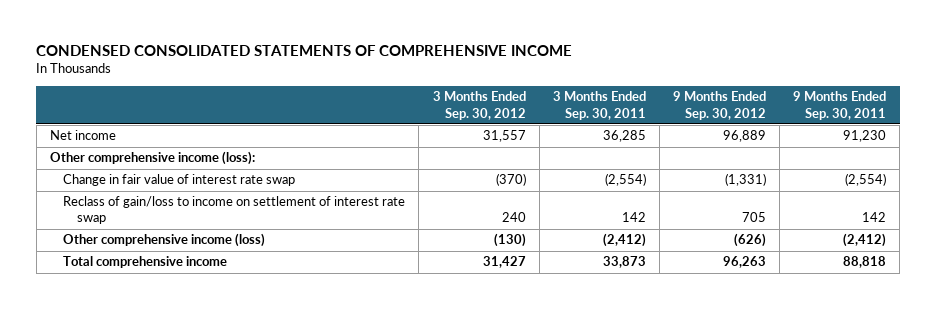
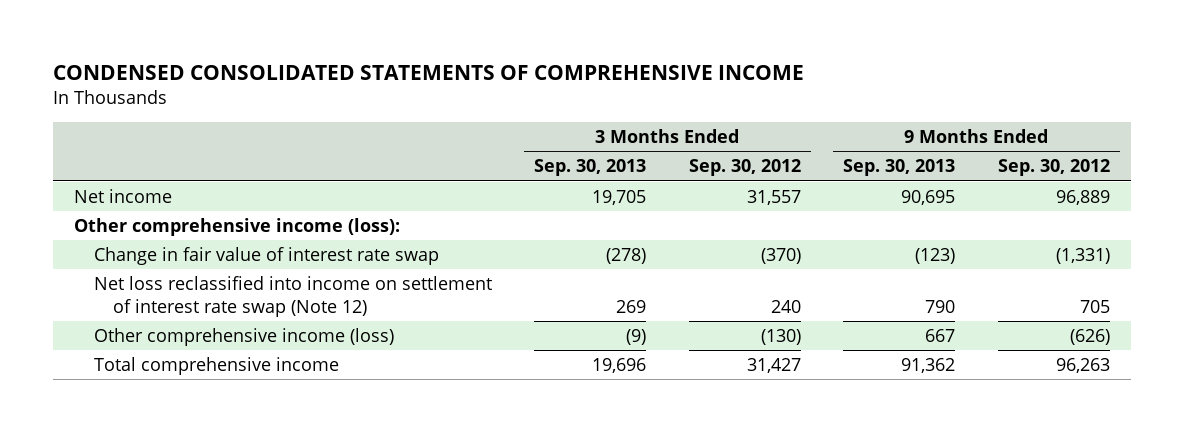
- | 3 Months Ended Sep. 30, 2012 | 3 Months Ended Sep. 30, 2011 | 9 Months Ended Sep. 30, 2012 | 9 Months Ended Sep. 30, 2011
+ | 3 Months Ended Sep. 30, 2013 | 3 Months Ended Sep. 30, 2012 | 9 Months Ended Sep. 30, 2013 | 9 Months Ended Sep. 30, 2012
- Reclass of gain/loss to income on settlement of interest rate swap | 240 | 142 | 705 | 142
+ Net loss reclassified into income on settlement of interest rate swap (Note 12) | 269 | 240 | 790 | 705

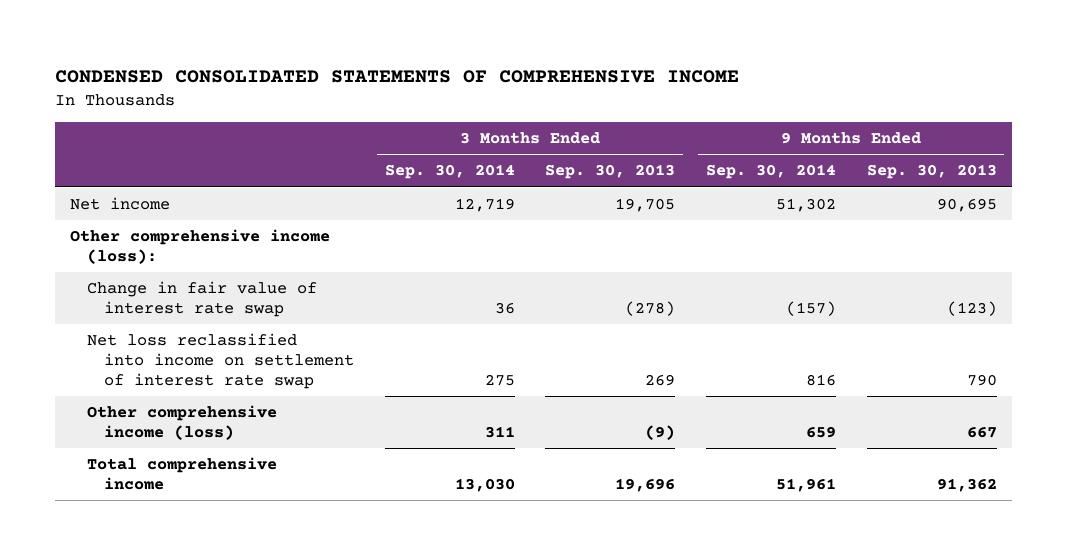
- | 3 Months Ended Sep. 30, 2013 | 3 Months Ended Sep. 30, 2012 | 9 Months Ended Sep. 30, 2013 | 9 Months Ended Sep. 30, 2012
+ | 3 Months Ended Sep. 30, 2014 | 3 Months Ended Sep. 30, 2013 | 9 Months Ended Sep. 30, 2014 | 9 Months Ended Sep. 30, 2013
- Net loss reclassified into income on settlement of interest rate swap (Note 12) | 269 | 240 | 790 | 705
+ Net loss reclassified into income on settlement of interest rate swap | 275 | 269 | 816 | 790

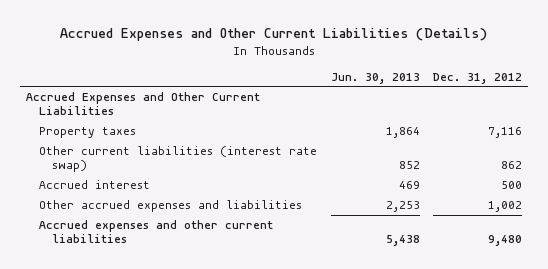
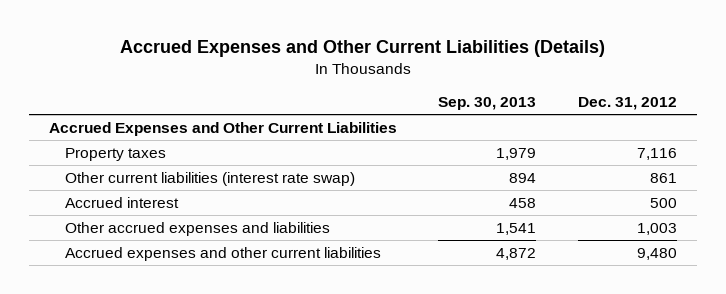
- | Jun. 30, 2013 | Dec. 31, 2012
+ | Sep. 30, 2013 | Dec. 31, 2012
- Other current liabilities (interest rate swap) | 852 | 862
+ Other current liabilities (interest rate swap) | 894 | 861
- Other accrued expenses and liabilities | 2,253 | 1,002
+ Other accrued expenses and liabilities | 1,541 | 1,003

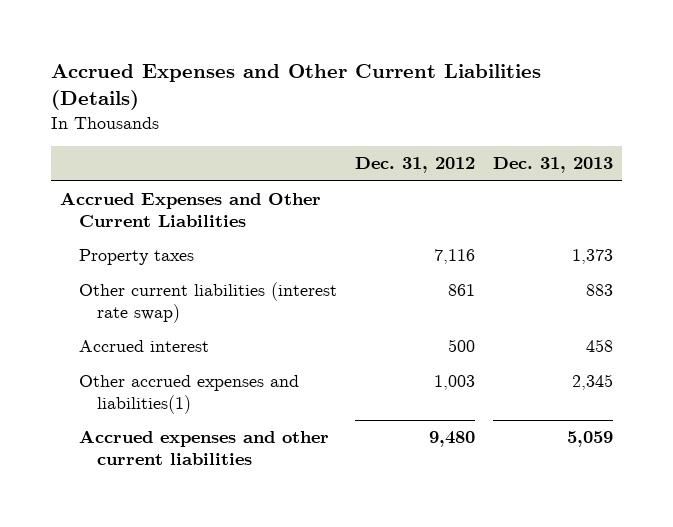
- | Sep. 30, 2013 | Dec. 31, 2012
+ | Dec. 31, 2012 | Dec. 31, 2013
- Other accrued expenses and liabilities | 1,541 | 1,003
+ Other accrued expenses and liabilities(1) | 1,003 | 2,345

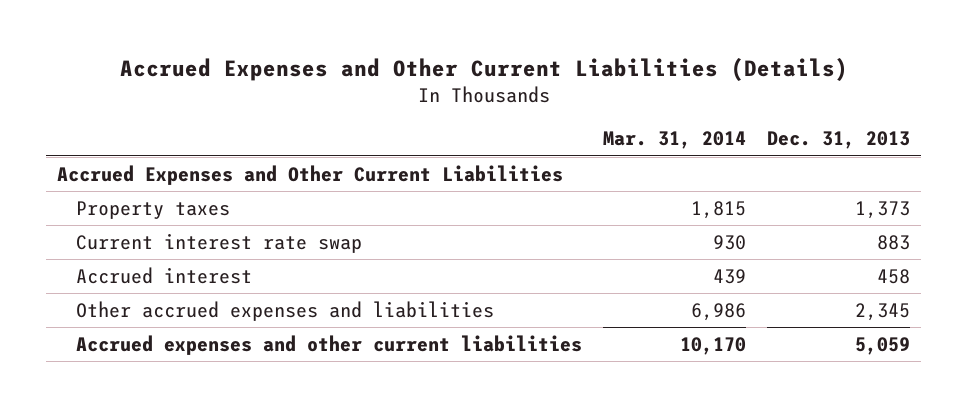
- | Dec. 31, 2012 | Dec. 31, 2013
+ | Mar. 31, 2014 | Dec. 31, 2013
- Other current liabilities (interest rate swap) | 861 | 883
+ Current interest rate swap | 930 | 883
- Other accrued expenses and liabilities(1) | 1,003 | 2,345
+ Other accrued expenses and liabilities | 6,986 | 2,345

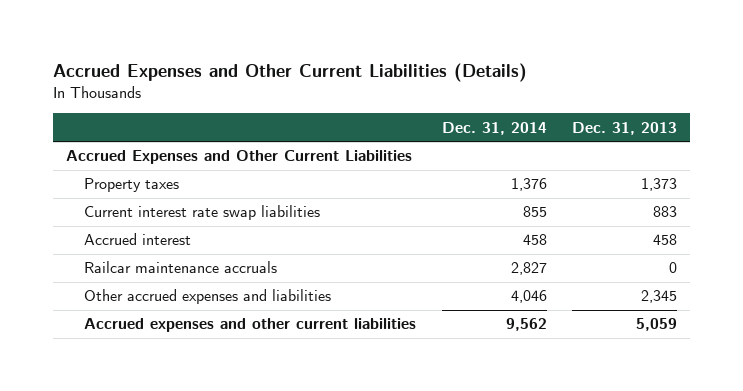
- | Mar. 31, 2014 | Dec. 31, 2013
+ | Dec. 31, 2014 | Dec. 31, 2013
- Current interest rate swap | 930 | 883
+ Current interest rate swap liabilities | 855 | 883
+ Railcar maintenance accruals | 2,827 | 0

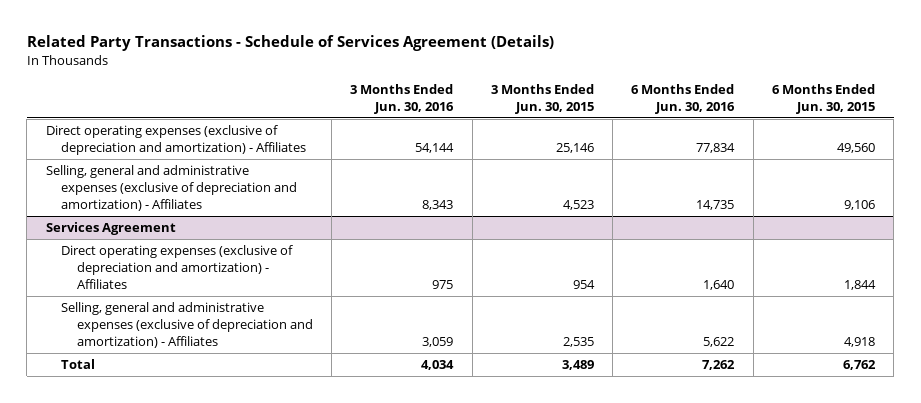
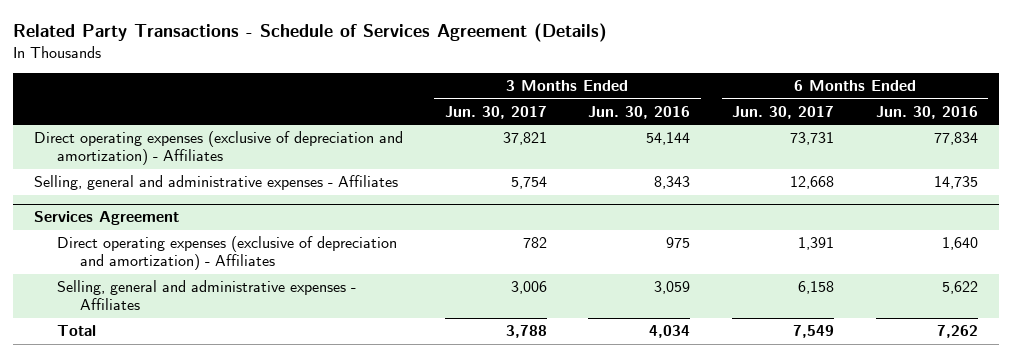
- | 3 Months Ended Jun. 30, 2016 | 3 Months Ended Jun. 30, 2015 | 6 Months Ended Jun. 30, 2016 | 6 Months Ended Jun. 30, 2015
+ | 3 Months Ended Jun. 30, 2017 | 3 Months Ended Jun. 30, 2016 | 6 Months Ended Jun. 30, 2017 | 6 Months Ended Jun. 30, 2016
- Selling, general and administrative expenses (exclusive of depreciation and amortization) - Affiliates | 8,343 | 4,523 | 14,735 | 9,106
+ Selling, general and administrative expenses - Affiliates | 5,754 | 8,343 | 12,668 | 14,735
@ Services Agreement
- Selling, general and administrative expenses (exclusive of depreciation and amortization) - Affiliates | 3,059 | 2,535 | 5,622 | 4,918
+ Selling, general and administrative expenses - Affiliates | 3,006 | 3,059 | 6,158 | 5,622

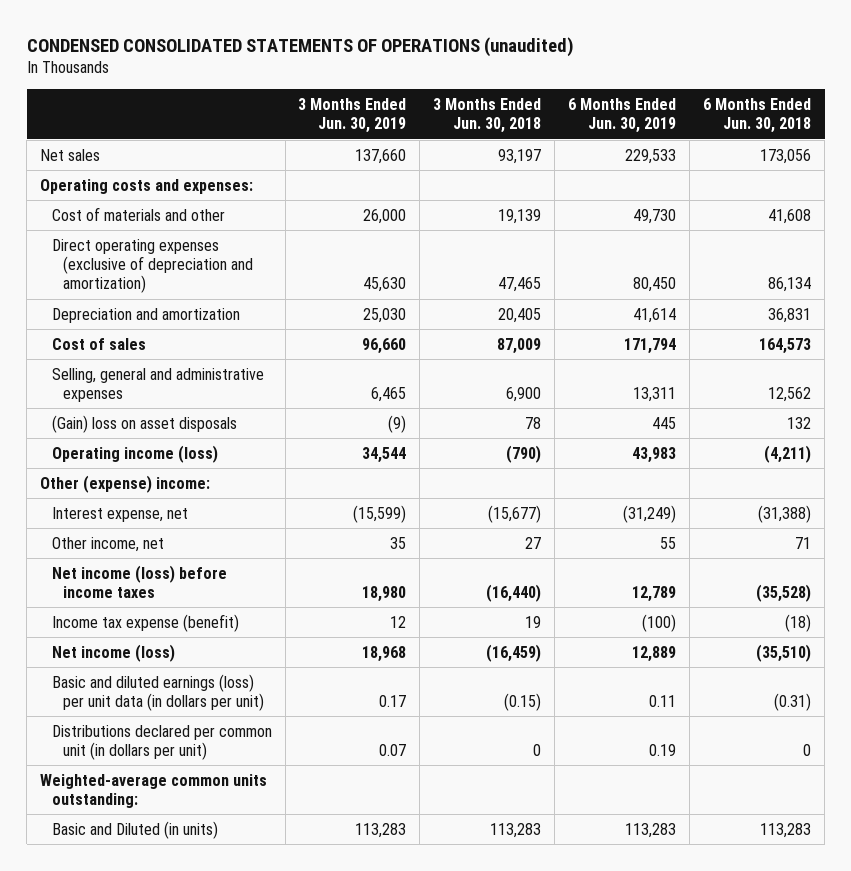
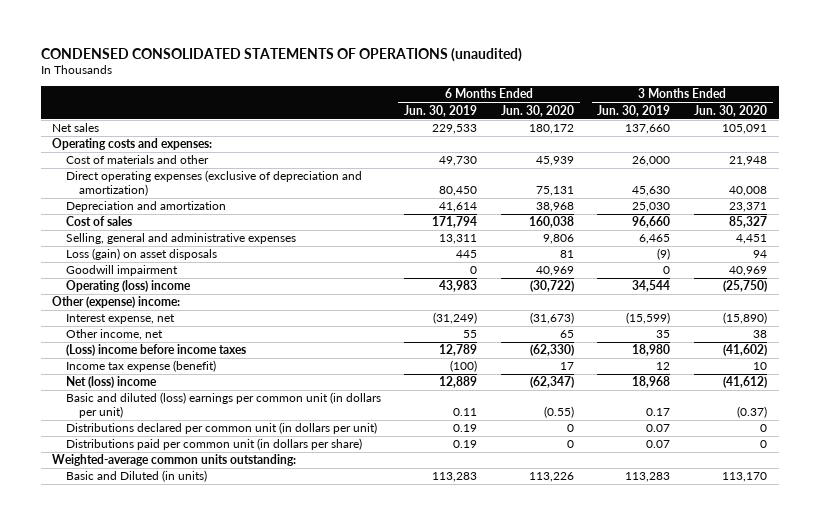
- | 3 Months Ended Jun. 30, 2019 | 3 Months Ended Jun. 30, 2018 | 6 Months Ended Jun. 30, 2019 | 6 Months Ended Jun. 30, 2018
+ | 6 Months Ended Jun. 30, 2019 | 6 Months Ended Jun. 30, 2020 | 3 Months Ended Jun. 30, 2019 | 3 Months Ended Jun. 30, 2020
- (Gain) loss on asset disposals | (9) | 78 | 445 | 132
- Operating income (loss) | 34,544 | (790) | 43,983 | (4,211)
+ Loss (gain) on asset disposals | 445 | 81 | (9) | 94
+ Goodwill impairment | 0 | 40,969 | 0 | 40,969
+ Operating (loss) income | 43,983 | (30,722) | 34,544 | (25,750)
- Net income (loss) before income taxes | 18,980 | (16,440) | 12,789 | (35,528)
+ (Loss) income before income taxes | 12,789 | (62,330) | 18,980 | (41,602)
- Net income (loss) | 18,968 | (16,459) | 12,889 | (35,510)
- Basic and diluted earnings (loss) per unit data (in dollars per unit) | 0.17 | (0.15) | 0.11 | (0.31)
+ Net (loss) income | 12,889 | (62,347) | 18,968 | (41,612)
+ Basic and diluted (loss) earnings per common unit (in dollars per unit) | 0.11 | (0.55) | 0.17 | (0.37)
+ Distributions paid per common unit (in dollars per share) | 0.19 | 0 | 0.07 | 0

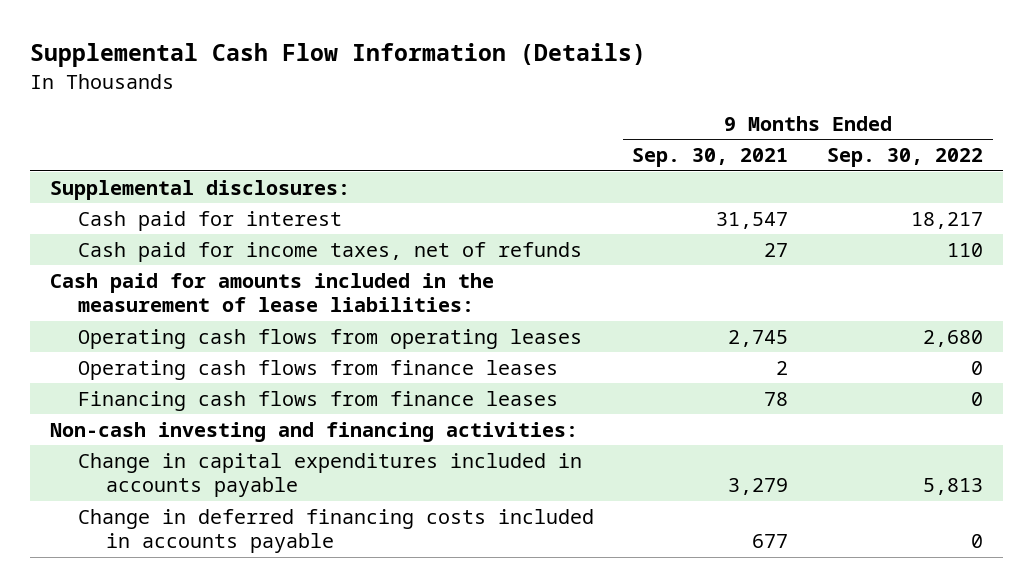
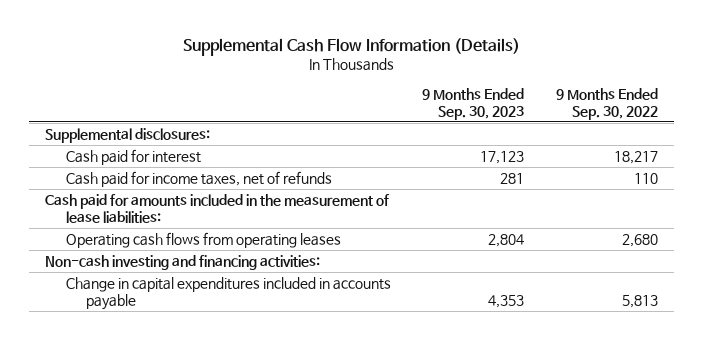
- | 9 Months Ended Sep. 30, 2021 | 9 Months Ended Sep. 30, 2022
+ | 9 Months Ended Sep. 30, 2023 | 9 Months Ended Sep. 30, 2022
- Operating cash flows from finance leases | 2 | 0
- Financing cash flows from finance leases | 78 | 0
- Change in deferred financing costs included in accounts payable | 677 | 0

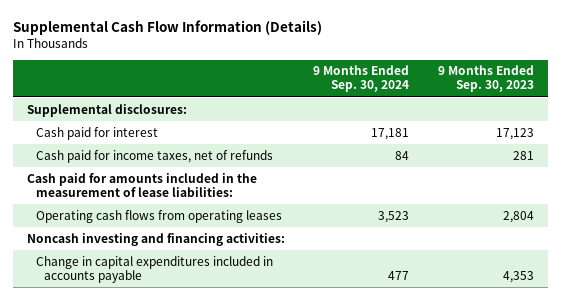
- | 9 Months Ended Sep. 30, 2023 | 9 Months Ended Sep. 30, 2022
+ | 9 Months Ended Sep. 30, 2024 | 9 Months Ended Sep. 30, 2023
- Non-cash investing and financing activities:
+ Noncash investing and financing activities:

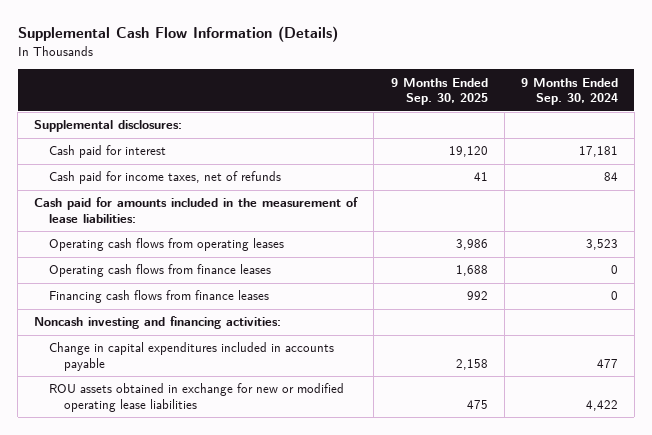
- | 9 Months Ended Sep. 30, 2024 | 9 Months Ended Sep. 30, 2023
+ | 9 Months Ended Sep. 30, 2025 | 9 Months Ended Sep. 30, 2024
+ Operating cash flows from finance leases | 1,688 | 0
+ Financing cash flows from finance leases | 992 | 0
+ ROU assets obtained in exchange for new or modified operating lease liabilities | 475 | 4,422

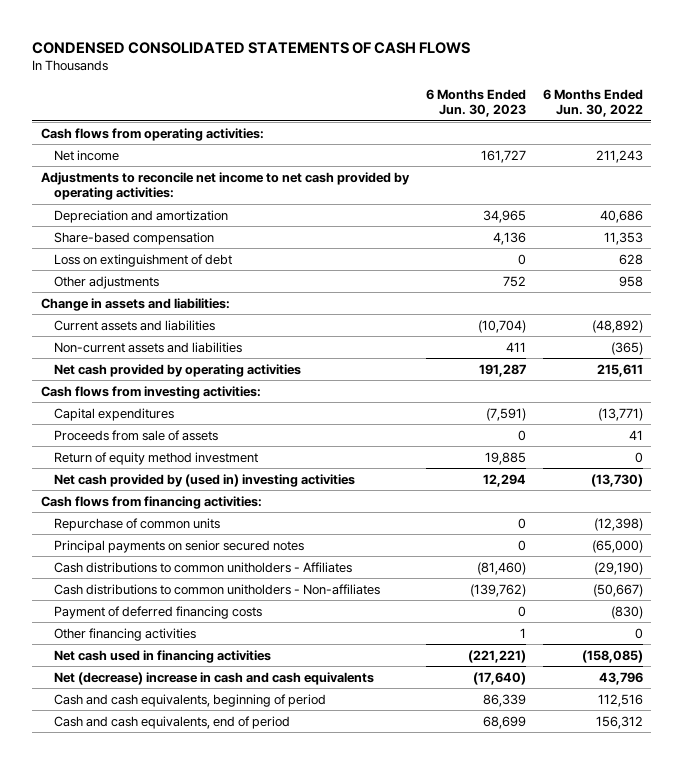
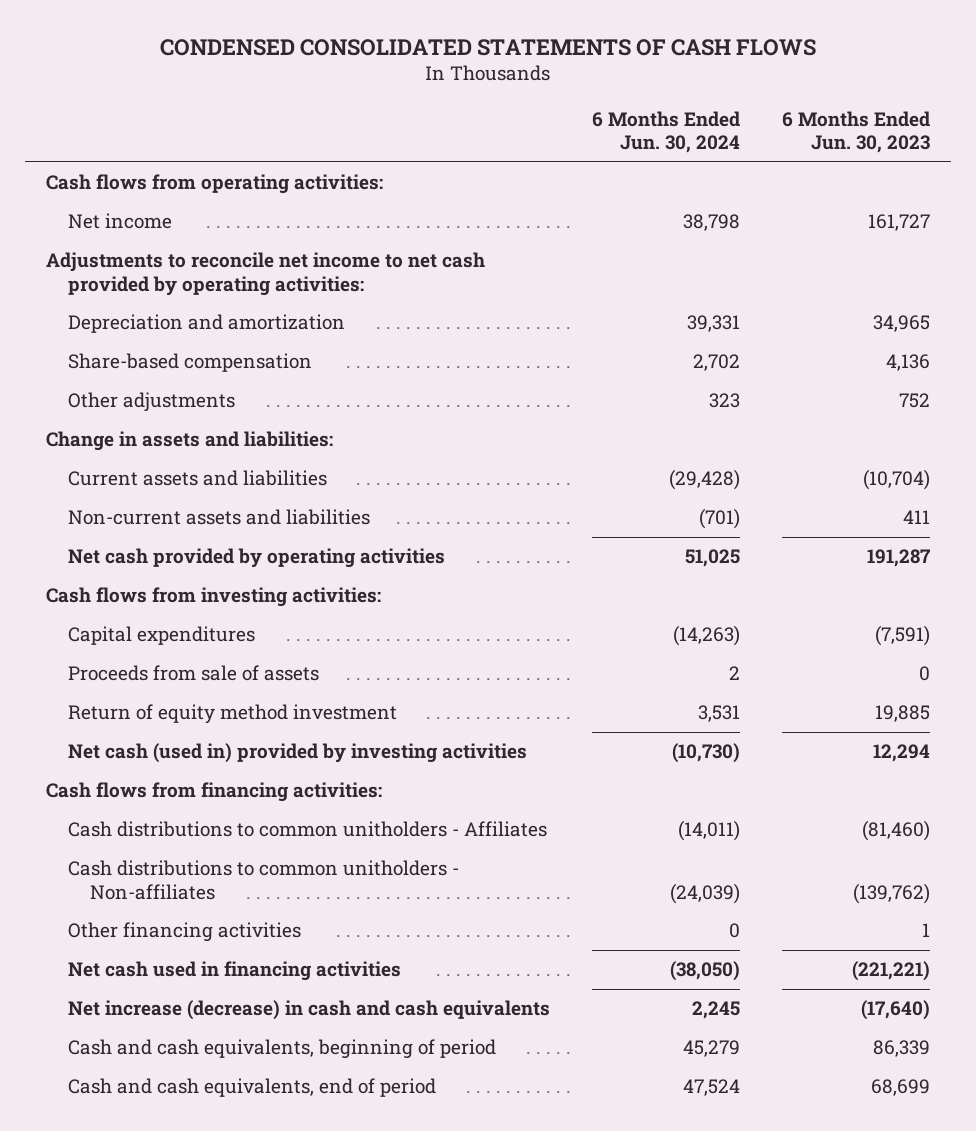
- | 6 Months Ended Jun. 30, 2023 | 6 Months Ended Jun. 30, 2022
+ | 6 Months Ended Jun. 30, 2024 | 6 Months Ended Jun. 30, 2023
- Loss on extinguishment of debt | 0 | 628
- Net cash provided by (used in) investing activities | 12,294 | (13,730)
+ Net cash (used in) provided by investing activities | (10,730) | 12,294
- Repurchase of common units | 0 | (12,398)
- Principal payments on senior secured notes | 0 | (65,000)
- Payment of deferred financing costs | 0 | (830)
- Net (decrease) increase in cash and cash equivalents | (17,640) | 43,796
+ Net increase (decrease) in cash and cash equivalents | 2,245 | (17,640)

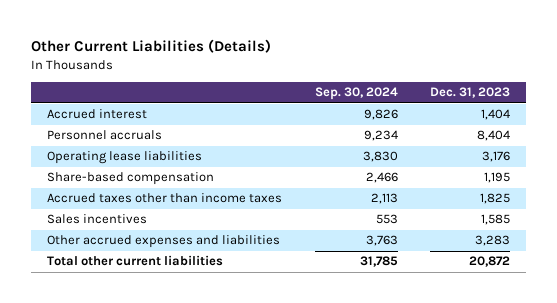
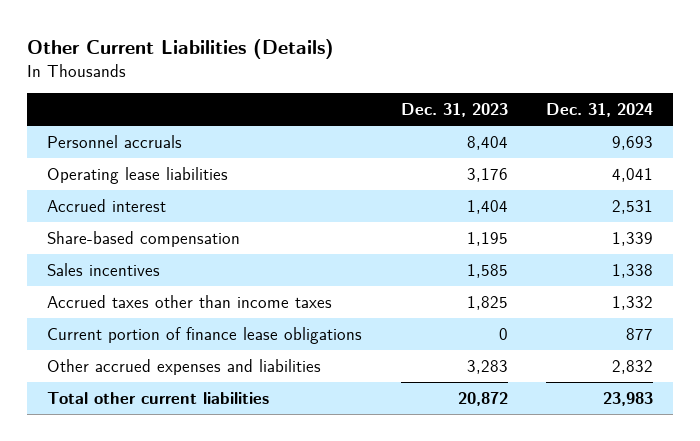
- | Sep. 30, 2024 | Dec. 31, 2023
+ | Dec. 31, 2023 | Dec. 31, 2024
moved down: Accrued interest | 1,404 | 2,531
moved down: Accrued taxes other than income taxes | 1,825 | 1,332
+ Current portion of finance lease obligations | 0 | 877

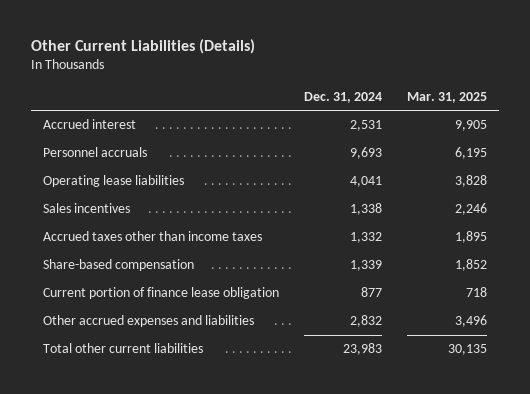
- | Dec. 31, 2023 | Dec. 31, 2024
+ | Dec. 31, 2024 | Mar. 31, 2025
moved up: Accrued interest | 2,531 | 9,905
- Current portion of finance lease obligations | 0 | 877
moved down: Share-based compensation | 1,339 | 1,852
+ Current portion of finance lease obligation | 877 | 718

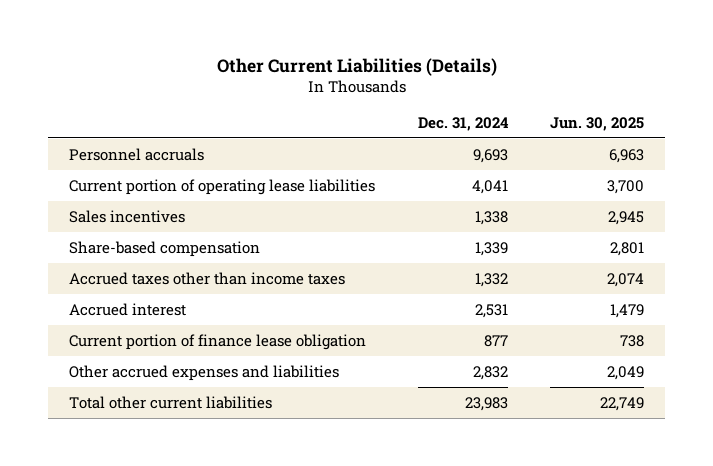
- | Dec. 31, 2024 | Mar. 31, 2025
+ | Dec. 31, 2024 | Jun. 30, 2025
- Operating lease liabilities | 4,041 | 3,828
+ Current portion of operating lease liabilities | 4,041 | 3,700
moved down: Accrued taxes other than income taxes | 1,332 | 2,074
moved down: Accrued interest | 2,531 | 1,479

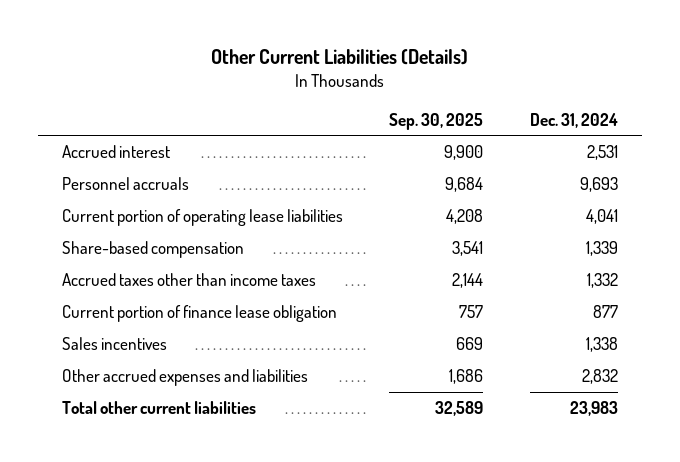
- | Dec. 31, 2024 | Jun. 30, 2025
+ | Sep. 30, 2025 | Dec. 31, 2024
moved up: Accrued interest | 9,900 | 2,531
moved down: Sales incentives | 669 | 1,338

